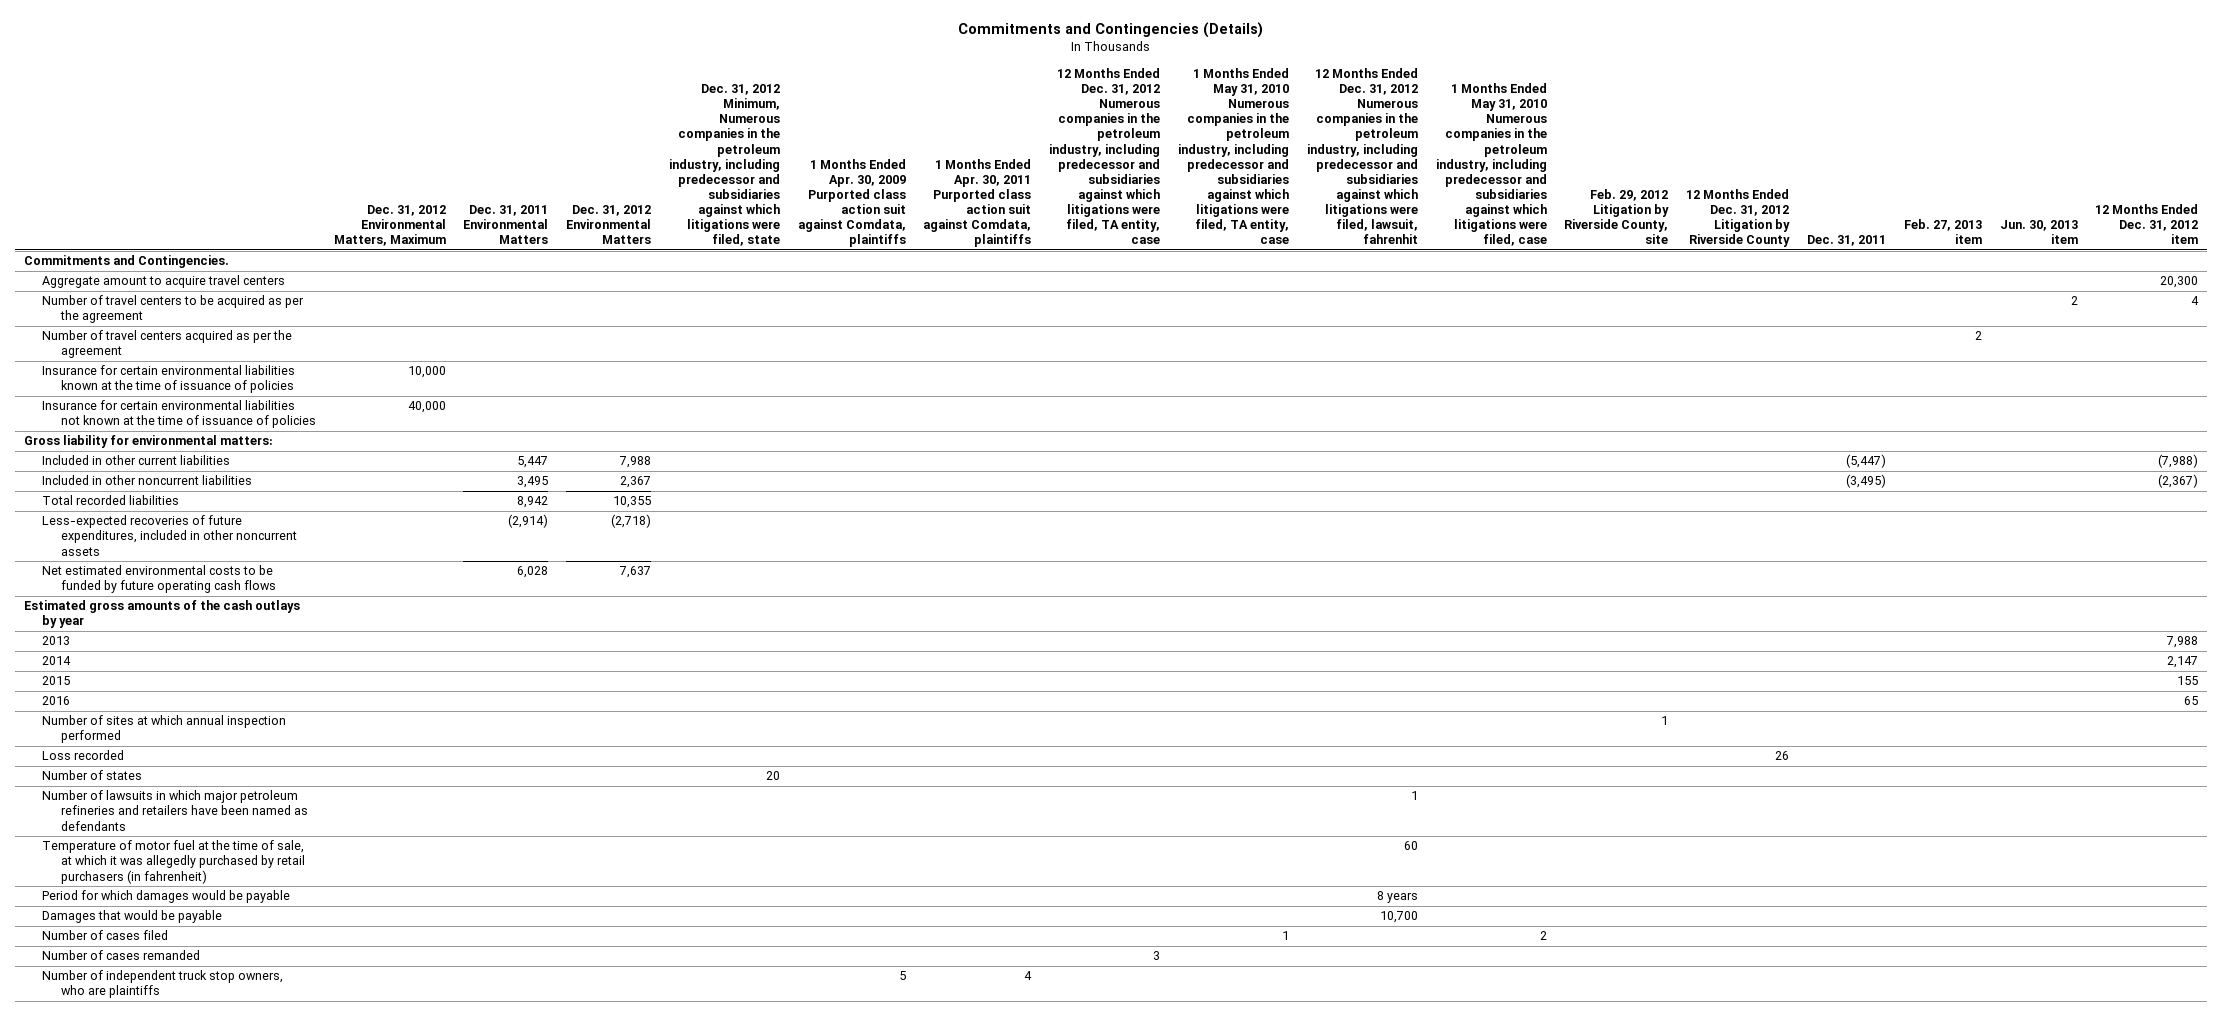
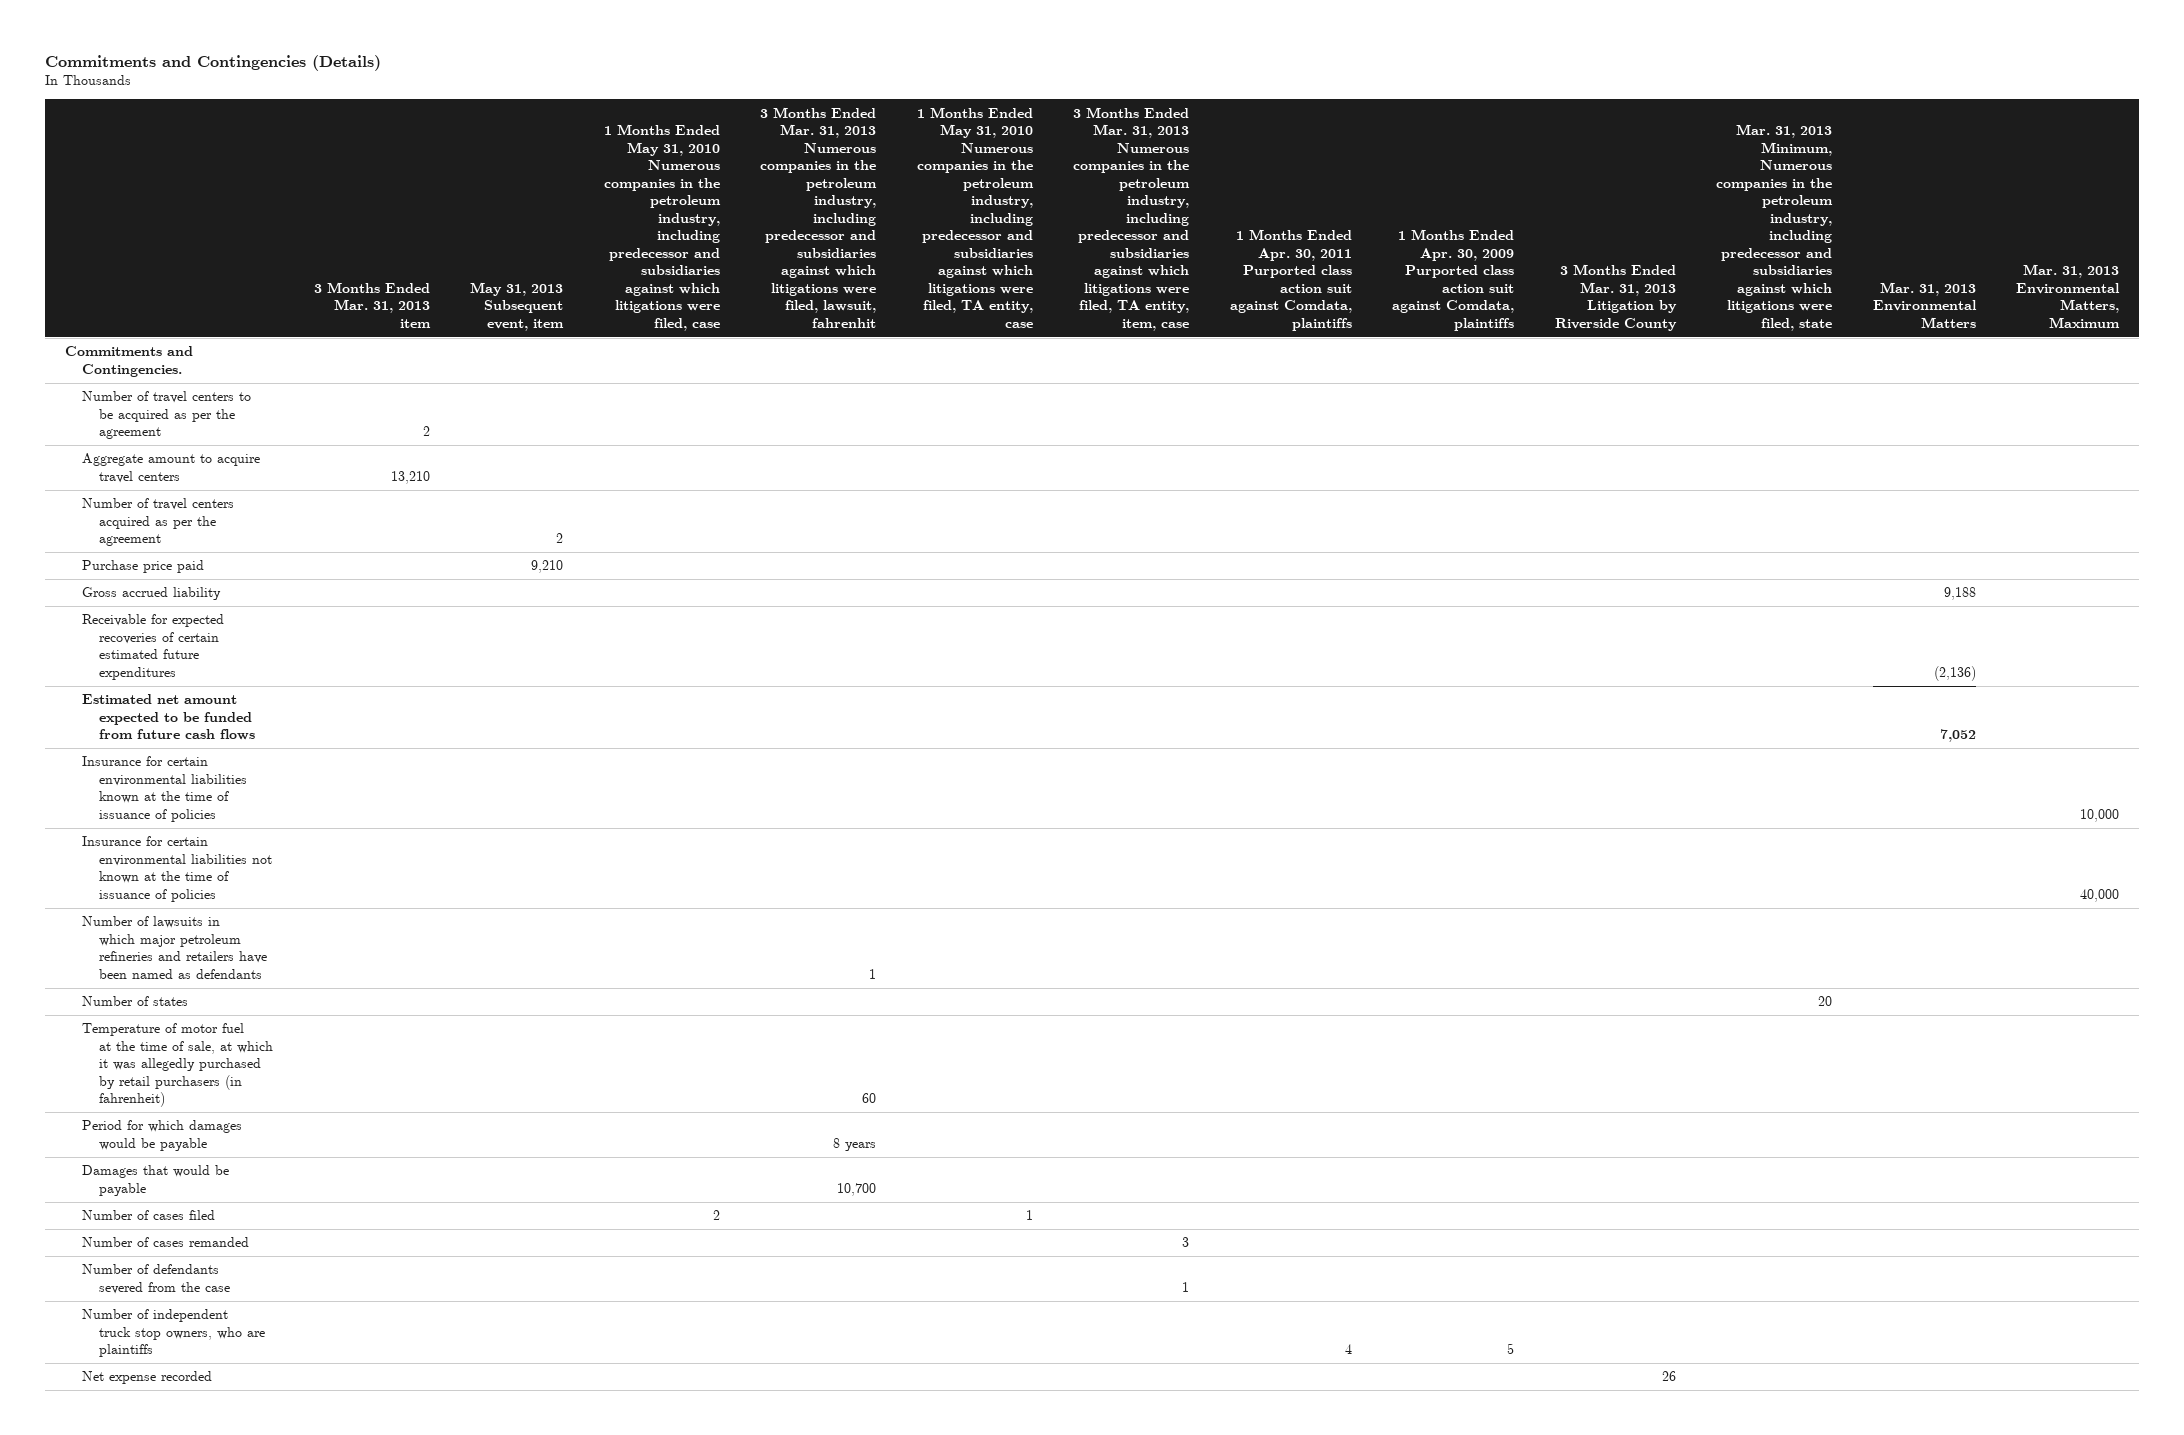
- | Dec. 31, 2012 Environmental Matters, Maximum | Dec. 31, 2011 Environmental Matters | Dec. 31, 2012 Environmental Matters | Dec. 31, 2012 Minimum, Numerous companies in the petroleum industry, including predecessor and subsidiaries against which litigations were filed, state | 1 Months Ended Apr. 30, 2009 Purported class action suit against Comdata, plaintiffs | 1 Months Ended Apr. 30, 2011 Purported class action suit against Comdata, plaintiffs | 12 Months Ended Dec. 31, 2012 Numerous companies in the petroleum industry, including predecessor and subsidiaries against which litigations were filed, TA entity, case | 1 Months Ended May 31, 2010 Numerous companies in the petroleum industry, including predecessor and subsidiaries against which litigations were filed, TA entity, case | 12 Months Ended Dec. 31, 2012 Numerous companies in the petroleum industry, including predecessor and subsidiaries against which litigations were filed, lawsuit, fahrenhit | 1 Months Ended May 31, 2010 Numerous companies in the petroleum industry, including predecessor and subsidiaries against which litigations were filed, case | Feb. 29, 2012 Litigation by Riverside County, site | 12 Months Ended Dec. 31, 2012 Litigation by Riverside County | Dec. 31, 2011 | Feb. 27, 2013 item | Jun. 30, 2013 item | 12 Months Ended Dec. 31, 2012 item
+ | 3 Months Ended Mar. 31, 2013 item | May 31, 2013 Subsequent event, item | 1 Months Ended May 31, 2010 Numerous companies in the petroleum industry, including predecessor and subsidiaries against which litigations were filed, case | 3 Months Ended Mar. 31, 2013 Numerous companies in the petroleum industry, including predecessor and subsidiaries against which litigations were filed, lawsuit, fahrenhit | 1 Months Ended May 31, 2010 Numerous companies in the petroleum industry, including predecessor and subsidiaries against which litigations were filed, TA entity, case | 3 Months Ended Mar. 31, 2013 Numerous companies in the petroleum industry, including predecessor and subsidiaries against which litigations were filed, TA entity, item, case | 1 Months Ended Apr. 30, 2011 Purported class action suit against Comdata, plaintiffs | 1 Months Ended Apr. 30, 2009 Purported class action suit against Comdata, plaintiffs | 3 Months Ended Mar. 31, 2013 Litigation by Riverside County | Mar. 31, 2013 Minimum, Numerous companies in the petroleum industry, including predecessor and subsidiaries against which litigations were filed, state | Mar. 31, 2013 Environmental Matters | Mar. 31, 2013 Environmental Matters, Maximum
moved down: Aggregate amount to acquire travel centers | 13,210 | | | | | | | | | | |
+ Purchase price paid | | 9,210 | | | | | | | | | |
+ Gross accrued liability | | | | | | | | | | | 9,188 |
+ Receivable for expected recoveries of certain estimated future expenditures | | | | | | | | | | | (2,136) |
+ Estimated net amount expected to be funded from future cash flows | | | | | | | | | | | 7,052 |
- Gross liability for environmental matters:
- Included in other current liabilities | | 5,447 | 7,988 | | | | | | | | | | (5,447) | | | (7,988)
- Included in other noncurrent liabilities | | 3,495 | 2,367 | | | | | | | | | | (3,495) | | | (2,367)
- Total recorded liabilities | | 8,942 | 10,355 | | | | | | | | | | | | |
- Less-expected recoveries of future expenditures, included in other noncurrent assets | | (2,914) | (2,718) | | | | | | | | | | | | |
- Net estimated environmental costs to be funded by future operating cash flows | | 6,028 | 7,637 | | | | | | | | | | | | |
- Estimated gross amounts of the cash outlays by year
- 2013 | | | | | | | | | | | | | | | | 7,988
- 2014 | | | | | | | | | | | | | | | | 2,147
- 2015 | | | | | | | | | | | | | | | | 155
- 2016 | | | | | | | | | | | | | | | | 65
- Number of sites at which annual inspection performed | | | | | | | | | | | 1 | | | | |
- Loss recorded | | | | | | | | | | | | 26 | | | |
moved down: Number of states | | | | | | | | | | 20 | |
+ Number of defendants severed from the case | | | | | | 1 | | | | | |
+ Net expense recorded | | | | | | | | | 26 | | |

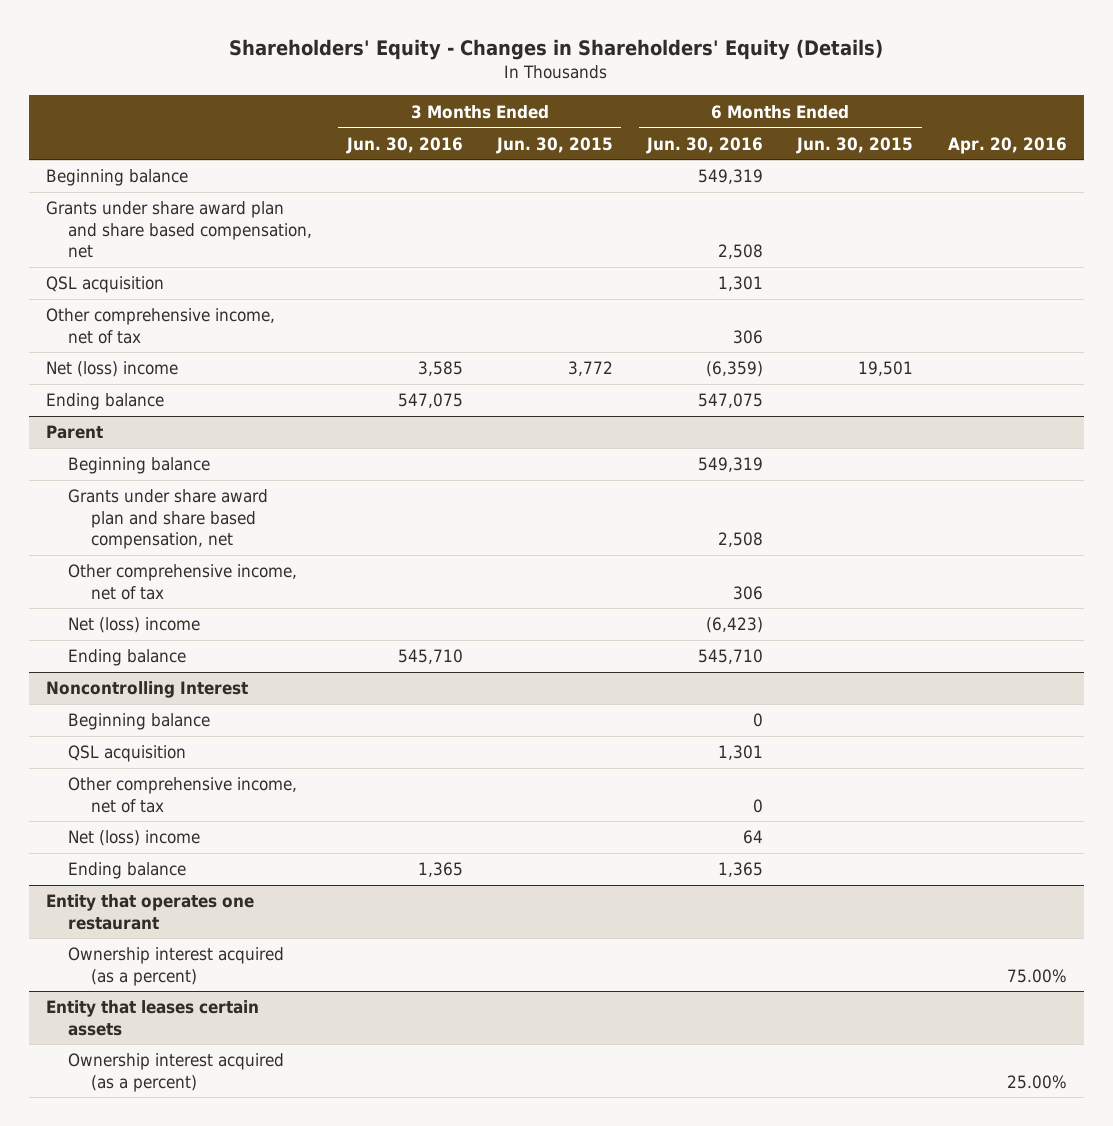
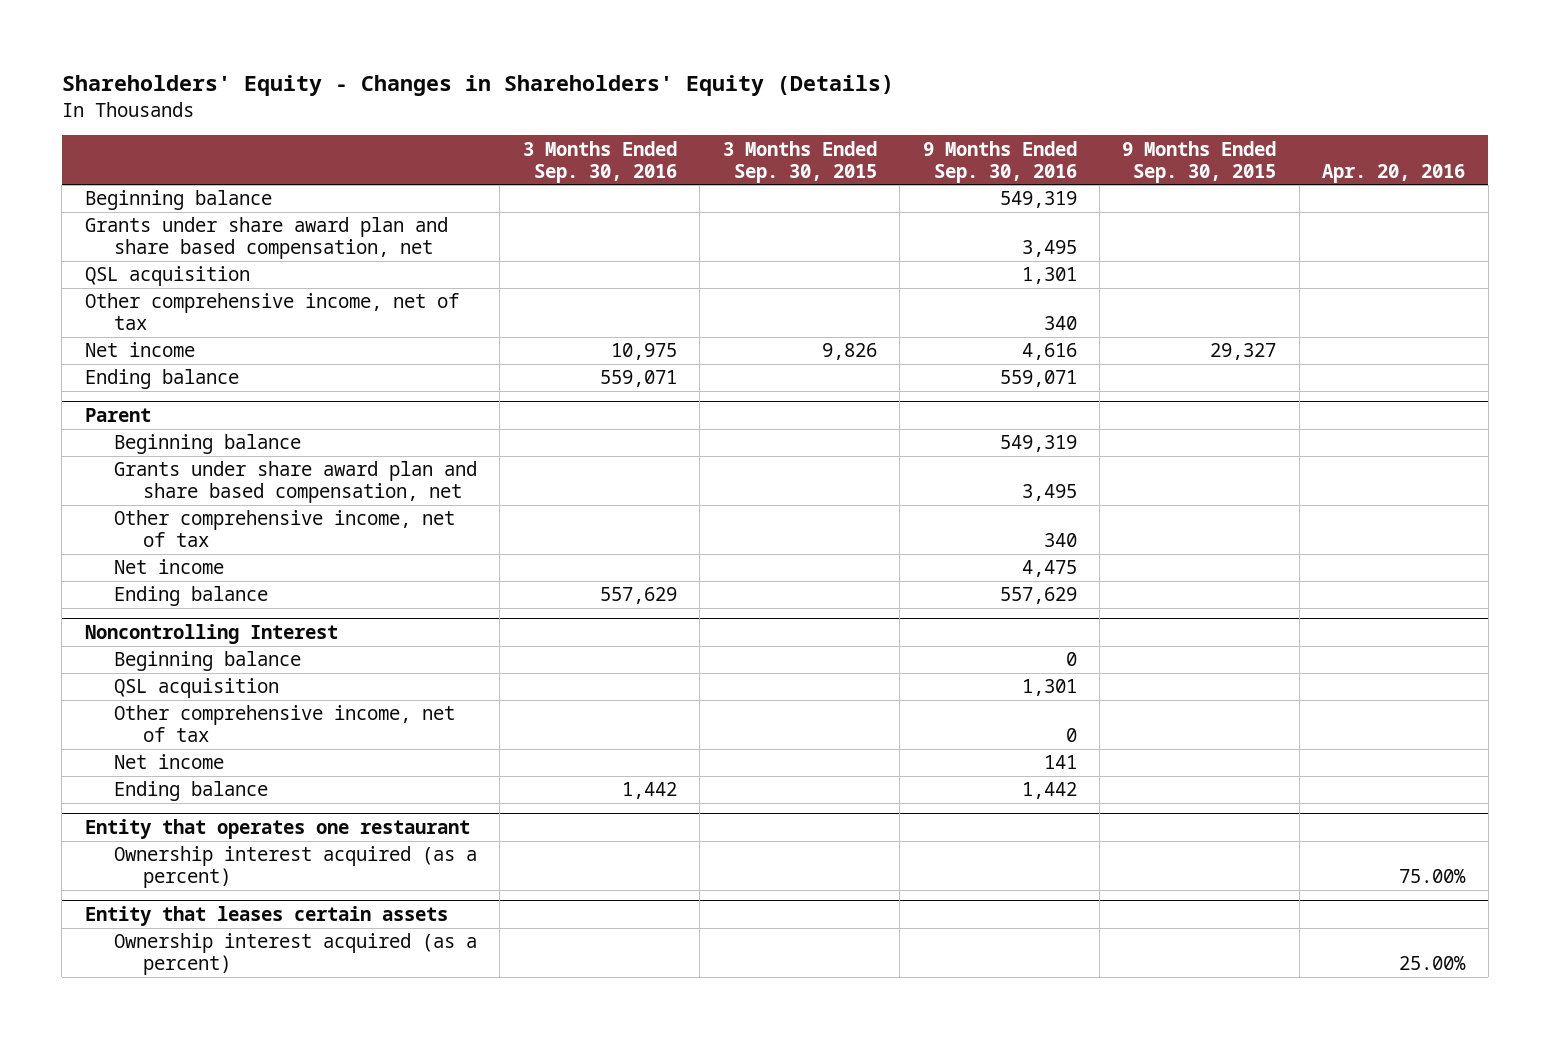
- | 3 Months Ended Jun. 30, 2016 | 3 Months Ended Jun. 30, 2015 | 6 Months Ended Jun. 30, 2016 | 6 Months Ended Jun. 30, 2015 | Apr. 20, 2016
+ | 3 Months Ended Sep. 30, 2016 | 3 Months Ended Sep. 30, 2015 | 9 Months Ended Sep. 30, 2016 | 9 Months Ended Sep. 30, 2015 | Apr. 20, 2016
- Net (loss) income | 3,585 | 3,772 | (6,359) | 19,501 |
+ Net income | 10,975 | 9,826 | 4,616 | 29,327 |
@ Parent
- Net (loss) income | | | (6,423) | |
+ Net income | | | 4,475 | |
@ Noncontrolling Interest
- Net (loss) income | | | 64 | |
+ Net income | | | 141 | |

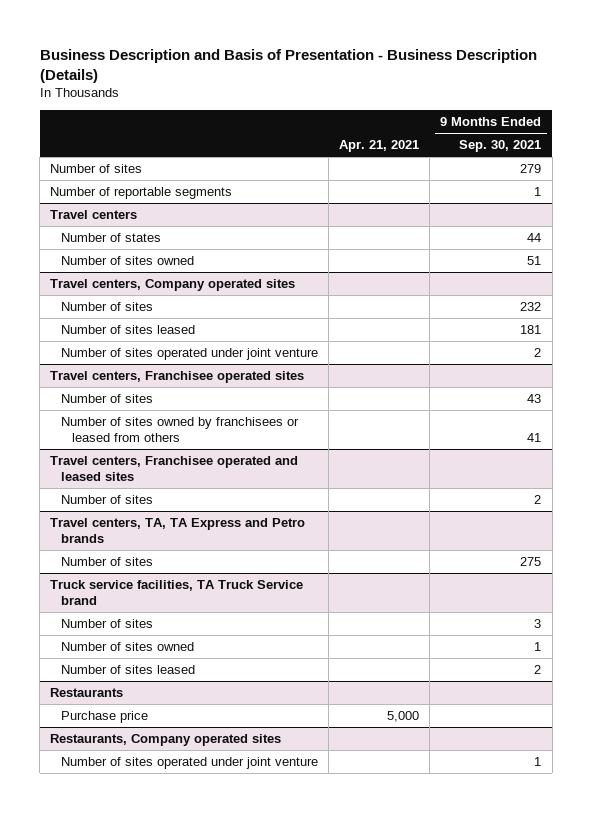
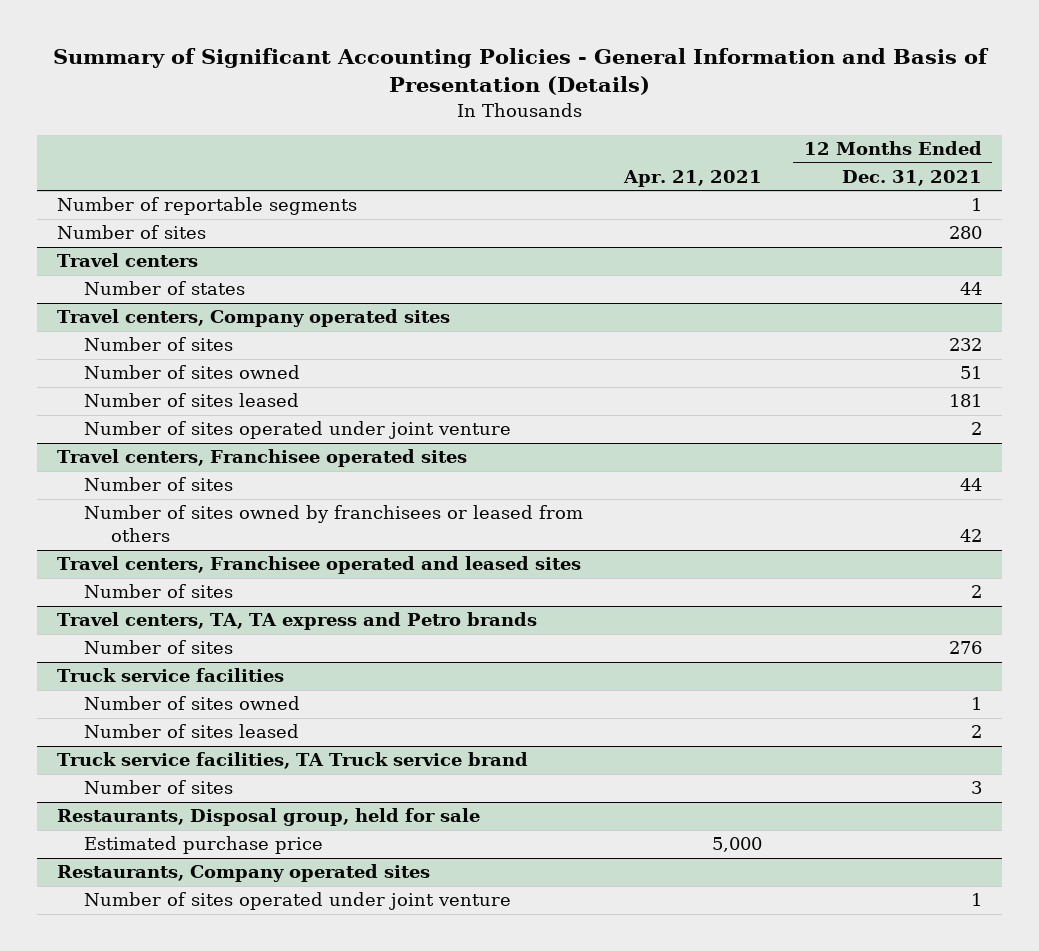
- Business Description and Basis of Presentation - Business Description (Details)
+ Summary of Significant Accounting Policies - General Information and Basis of Presentation (Details)
- | Apr. 21, 2021 | 9 Months Ended Sep. 30, 2021
+ | Apr. 21, 2021 | 12 Months Ended Dec. 31, 2021
moved down: Number of sites | | 280
@ Travel centers
- Number of sites owned | | 51
@ Travel centers, Company operated sites
+ Number of sites owned | | 51
- Travel centers, TA, TA Express and Petro brands
+ Travel centers, TA, TA express and Petro brands
- Truck service facilities, TA Truck Service brand
+ Truck service facilities
+ Number of sites owned | | 1
+ Number of sites leased | | 2
+ Truck service facilities, TA Truck service brand
- Number of sites owned | | 1
- Number of sites leased | | 2
- Restaurants
- Purchase price | 5,000 |
+ Restaurants, Disposal group, held for sale
+ Estimated purchase price | 5,000 |

